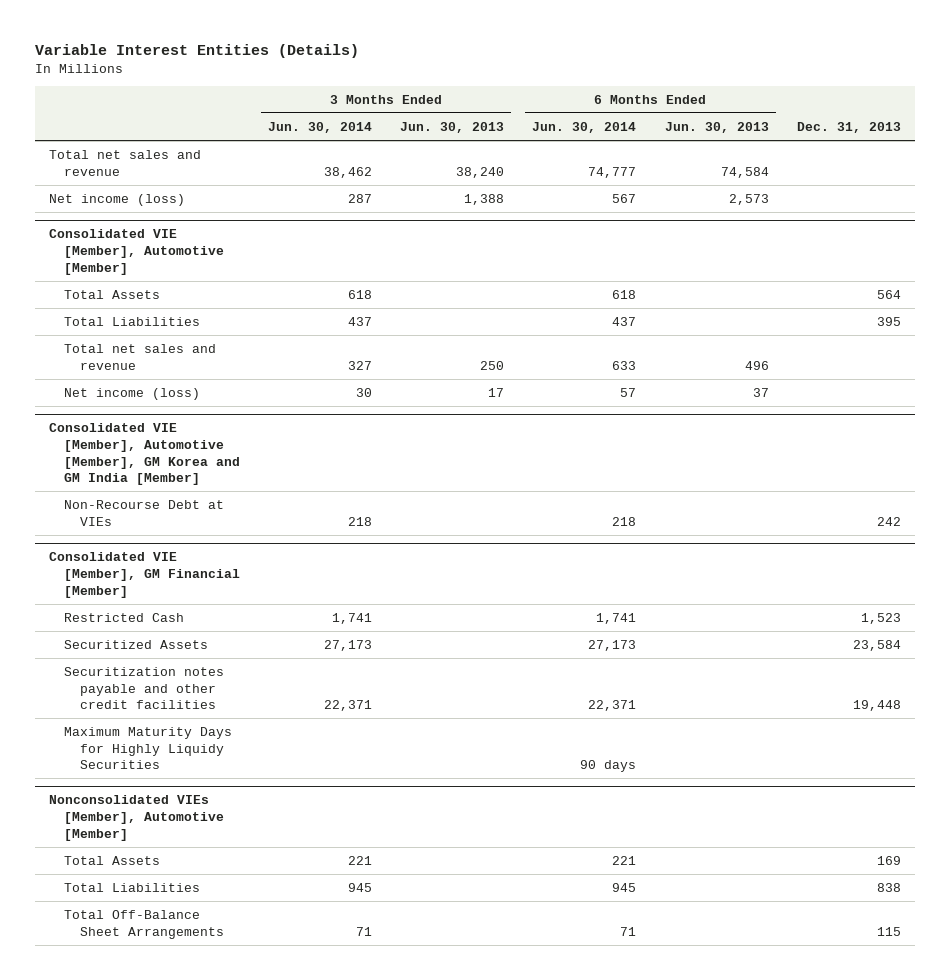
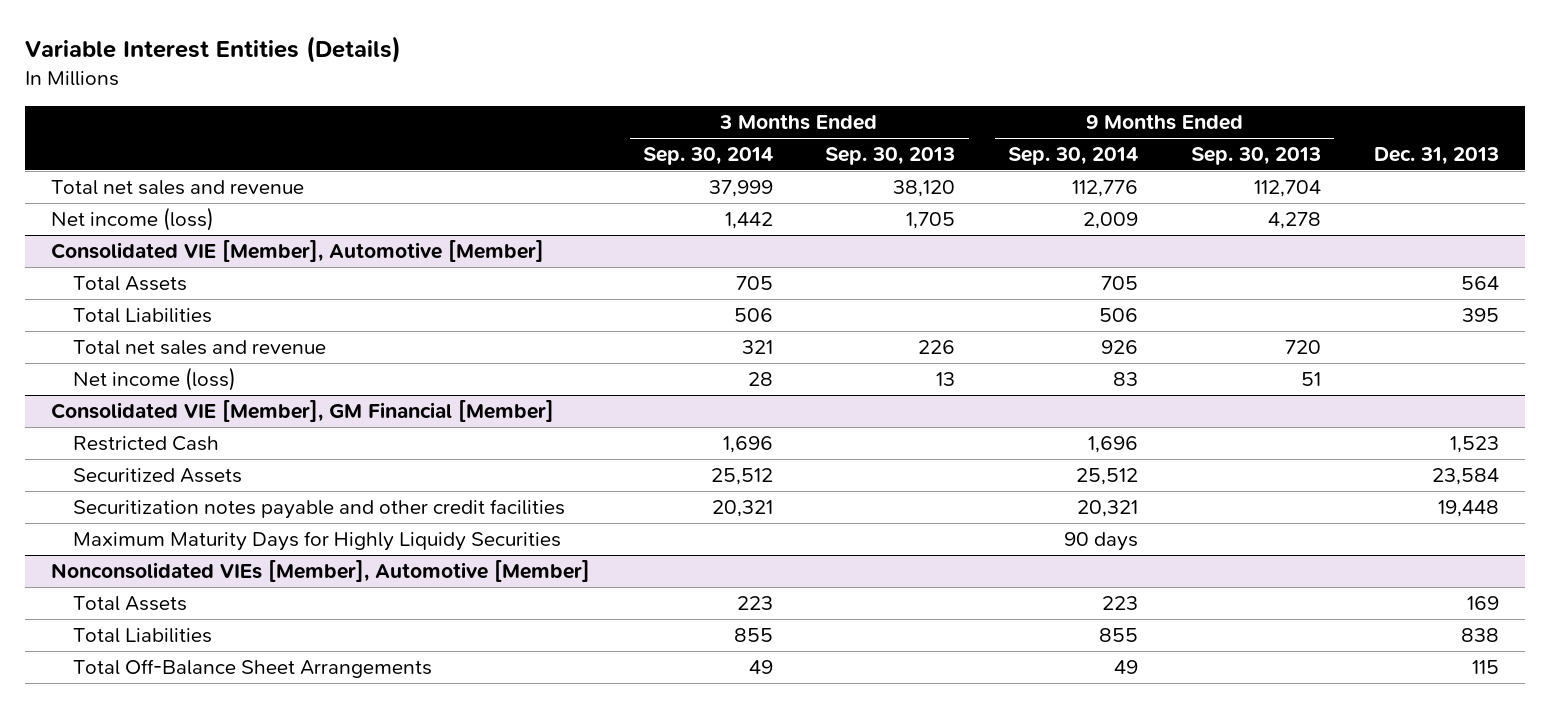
- | 3 Months Ended Jun. 30, 2014 | 3 Months Ended Jun. 30, 2013 | 6 Months Ended Jun. 30, 2014 | 6 Months Ended Jun. 30, 2013 | Dec. 31, 2013
+ | 3 Months Ended Sep. 30, 2014 | 3 Months Ended Sep. 30, 2013 | 9 Months Ended Sep. 30, 2014 | 9 Months Ended Sep. 30, 2013 | Dec. 31, 2013
- Consolidated VIE [Member], Automotive [Member], GM Korea and GM India [Member]
- Non-Recourse Debt at VIEs | 218 | | 218 | | 242

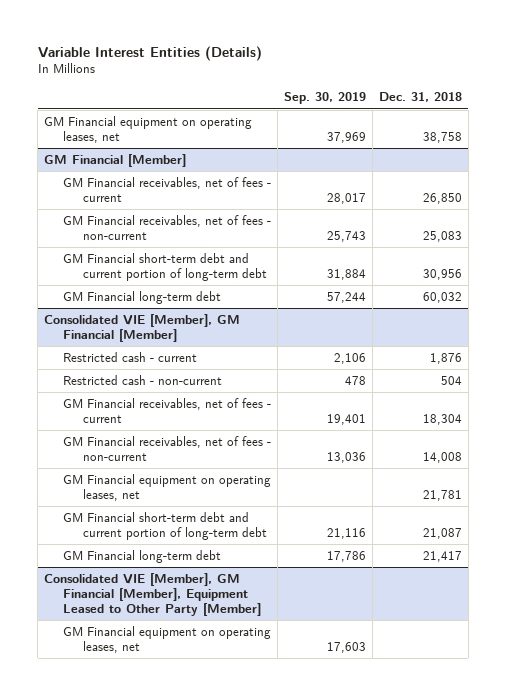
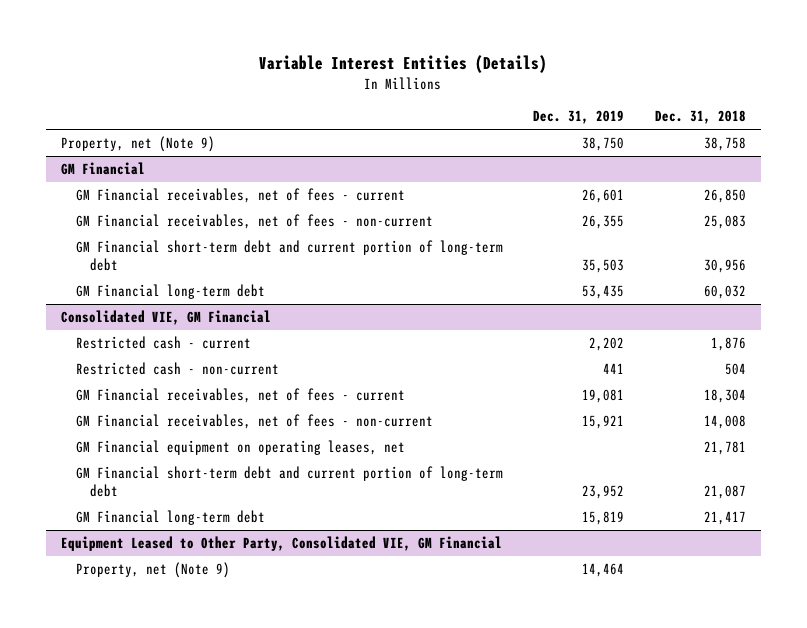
- | Sep. 30, 2019 | Dec. 31, 2018
+ | Dec. 31, 2019 | Dec. 31, 2018
- GM Financial equipment on operating leases, net | 37,969 | 38,758
- GM Financial [Member]
+ Property, net (Note 9) | 38,750 | 38,758
+ GM Financial
- Consolidated VIE [Member], GM Financial [Member]
+ Consolidated VIE, GM Financial
- Consolidated VIE [Member], GM Financial [Member], Equipment Leased to Other Party [Member]
- GM Financial equipment on operating leases, net | 17,603 |
+ Equipment Leased to Other Party, Consolidated VIE, GM Financial
+ Property, net (Note 9) | 14,464 |

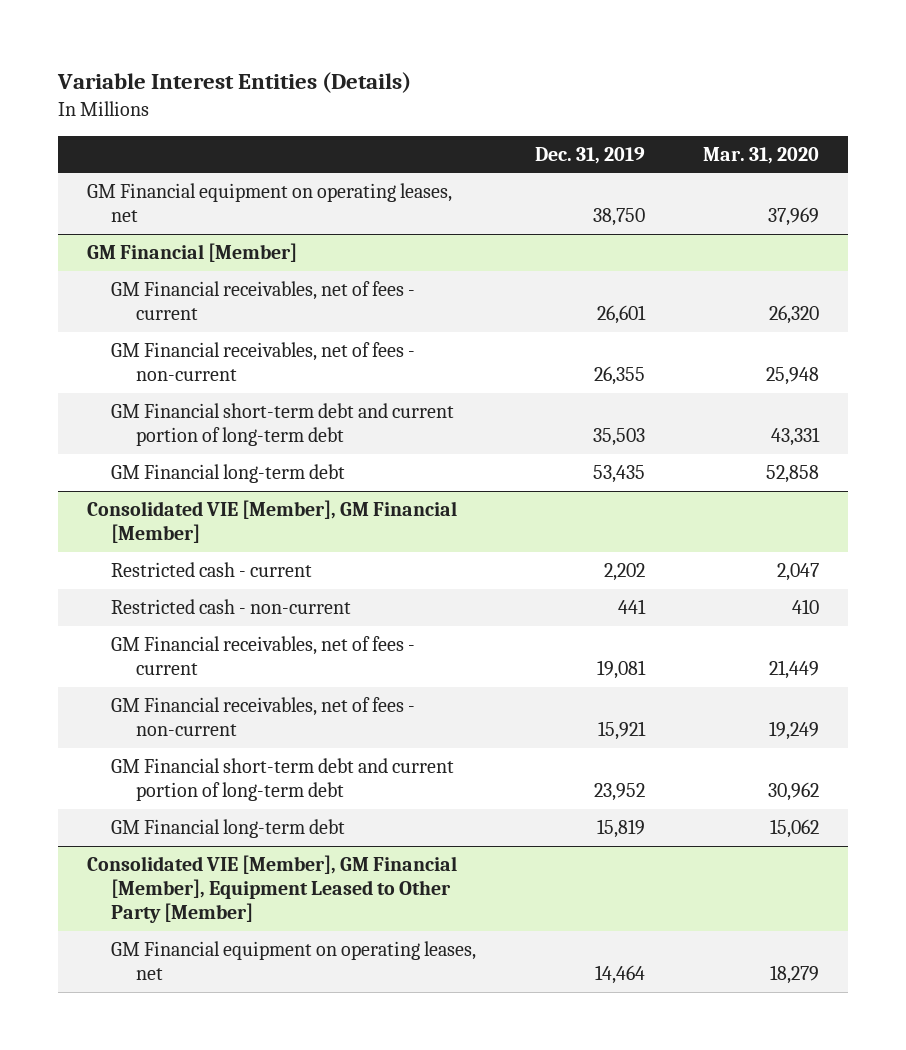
- | Dec. 31, 2019 | Dec. 31, 2018
+ | Dec. 31, 2019 | Mar. 31, 2020
- Property, net (Note 9) | 38,750 | 38,758
- GM Financial
+ GM Financial equipment on operating leases, net | 38,750 | 37,969
+ GM Financial [Member]
- Consolidated VIE, GM Financial
+ Consolidated VIE [Member], GM Financial [Member]
- GM Financial equipment on operating leases, net | | 21,781
- Equipment Leased to Other Party, Consolidated VIE, GM Financial
- Property, net (Note 9) | 14,464 |
+ Consolidated VIE [Member], GM Financial [Member], Equipment Leased to Other Party [Member]
+ GM Financial equipment on operating leases, net | 14,464 | 18,279

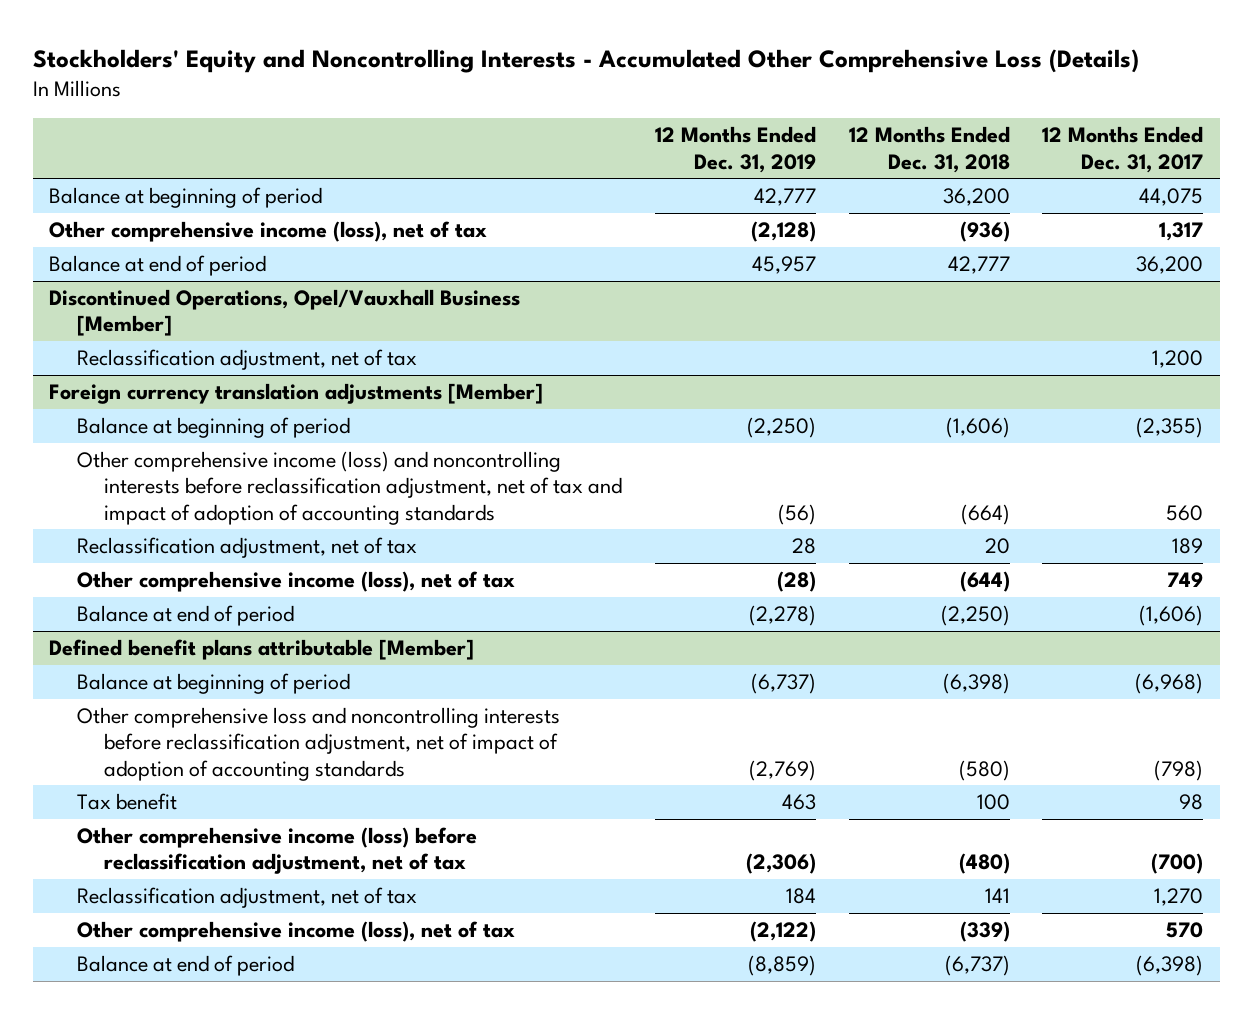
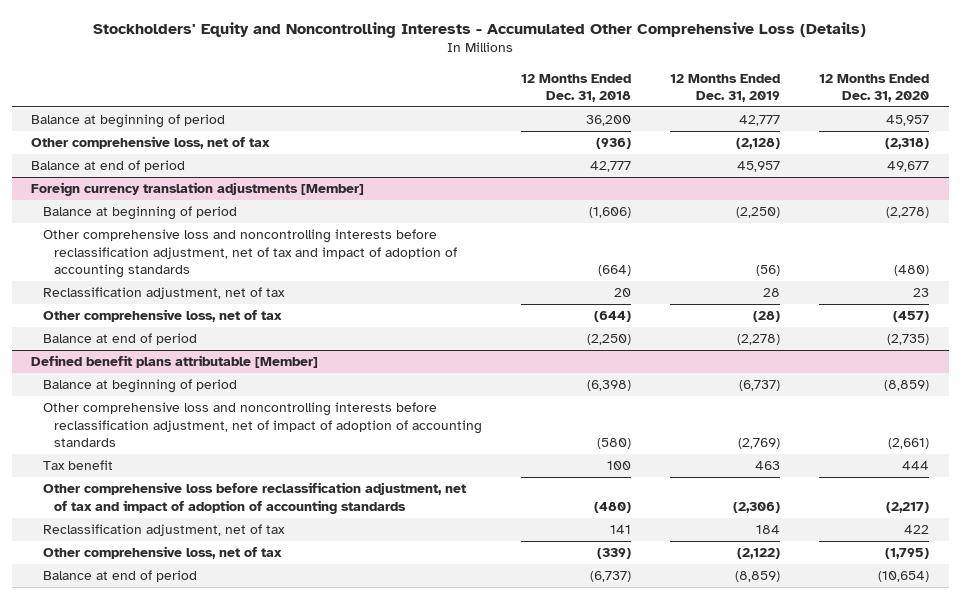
- | 12 Months Ended Dec. 31, 2019 | 12 Months Ended Dec. 31, 2018 | 12 Months Ended Dec. 31, 2017
+ | 12 Months Ended Dec. 31, 2018 | 12 Months Ended Dec. 31, 2019 | 12 Months Ended Dec. 31, 2020
- Other comprehensive income (loss), net of tax | (2,128) | (936) | 1,317
+ Other comprehensive loss, net of tax | (936) | (2,128) | (2,318)
- Discontinued Operations, Opel/Vauxhall Business [Member]
- Reclassification adjustment, net of tax | | | 1,200
@ Foreign currency translation adjustments [Member]
- Other comprehensive income (loss) and noncontrolling interests before reclassification adjustment, net of tax and impact of adoption of accounting standards | (56) | (664) | 560
+ Other comprehensive loss and noncontrolling interests before reclassification adjustment, net of tax and impact of adoption of accounting standards | (664) | (56) | (480)
- Other comprehensive income (loss), net of tax | (28) | (644) | 749
+ Other comprehensive loss, net of tax | (644) | (28) | (457)
@ Defined benefit plans attributable [Member]
- Other comprehensive income (loss) before reclassification adjustment, net of tax | (2,306) | (480) | (700)
+ Other comprehensive loss before reclassification adjustment, net of tax and impact of adoption of accounting standards | (480) | (2,306) | (2,217)
- Other comprehensive income (loss), net of tax | (2,122) | (339) | 570
+ Other comprehensive loss, net of tax | (339) | (2,122) | (1,795)

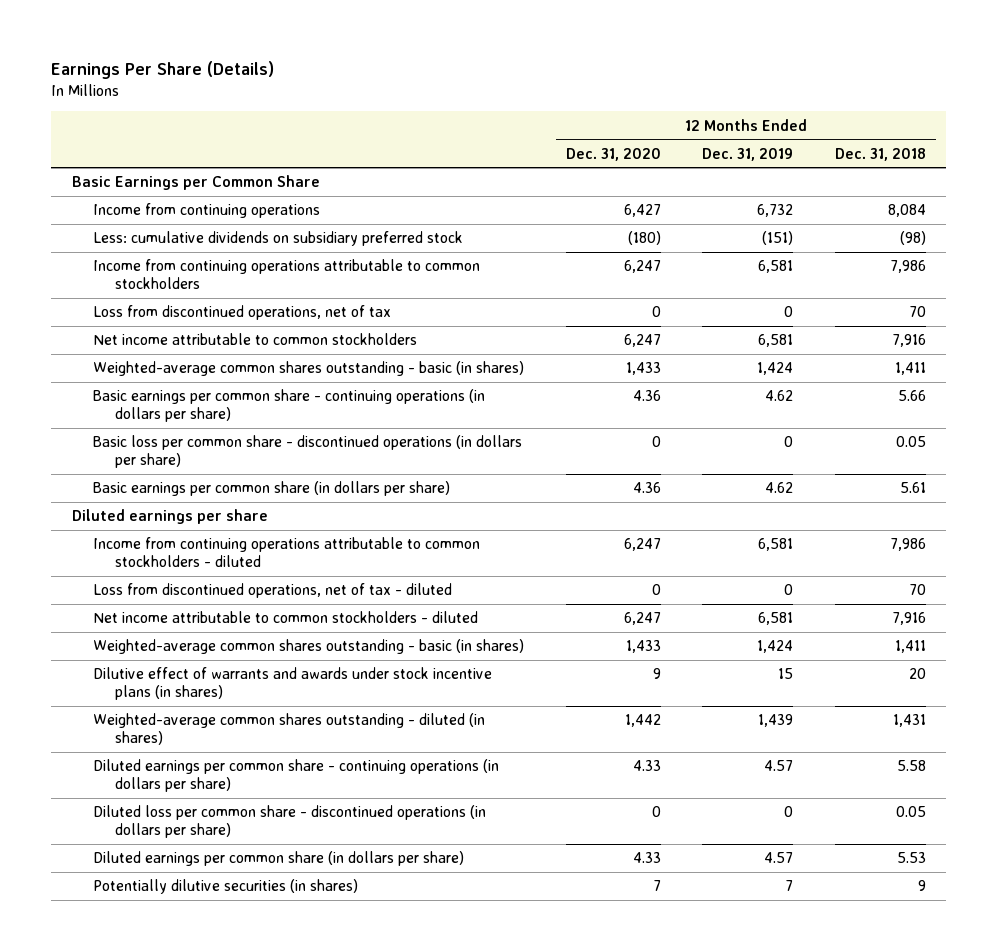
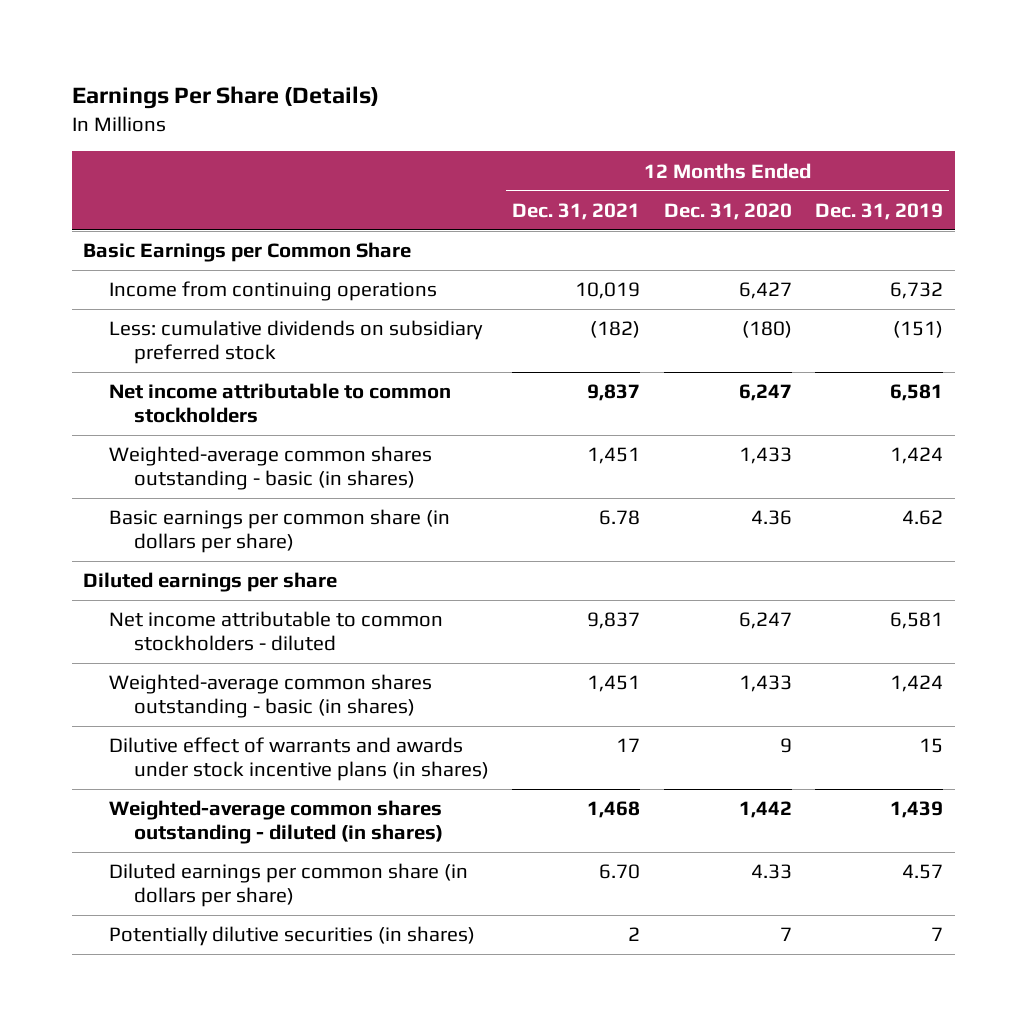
- | 12 Months Ended Dec. 31, 2020 | 12 Months Ended Dec. 31, 2019 | 12 Months Ended Dec. 31, 2018
+ | 12 Months Ended Dec. 31, 2021 | 12 Months Ended Dec. 31, 2020 | 12 Months Ended Dec. 31, 2019
- Income from continuing operations attributable to common stockholders | 6,247 | 6,581 | 7,986
- Loss from discontinued operations, net of tax | 0 | 0 | 70
- Basic earnings per common share - continuing operations (in dollars per share) | 4.36 | 4.62 | 5.66
- Basic loss per common share - discontinued operations (in dollars per share) | 0 | 0 | 0.05
- Income from continuing operations attributable to common stockholders - diluted | 6,247 | 6,581 | 7,986
- Loss from discontinued operations, net of tax - diluted | 0 | 0 | 70
- Diluted earnings per common share - continuing operations (in dollars per share) | 4.33 | 4.57 | 5.58
- Diluted loss per common share - discontinued operations (in dollars per share) | 0 | 0 | 0.05

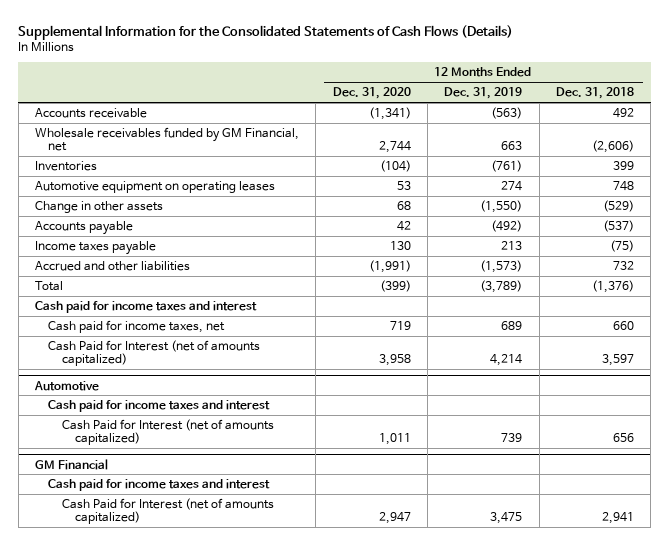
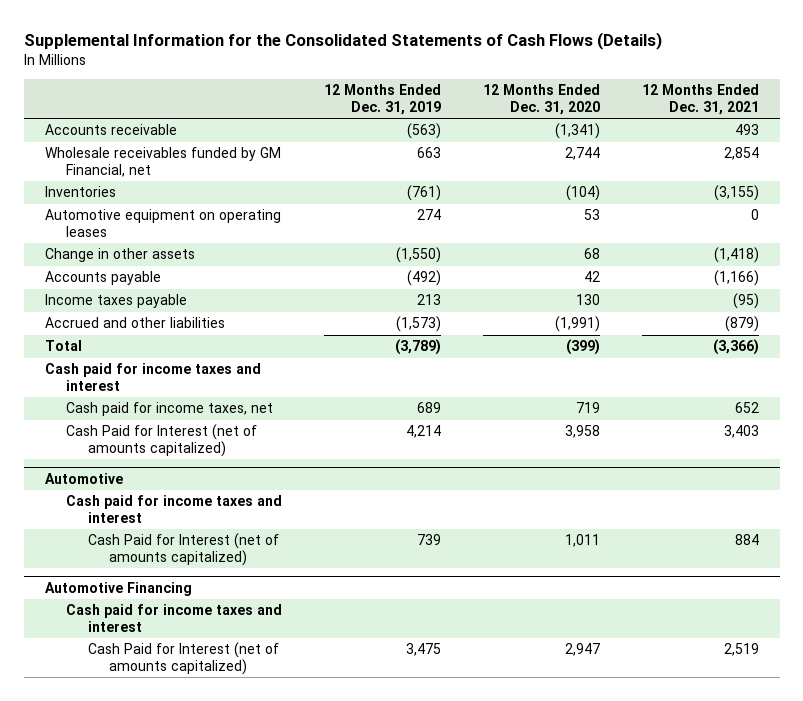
- | 12 Months Ended Dec. 31, 2020 | 12 Months Ended Dec. 31, 2019 | 12 Months Ended Dec. 31, 2018
+ | 12 Months Ended Dec. 31, 2019 | 12 Months Ended Dec. 31, 2020 | 12 Months Ended Dec. 31, 2021
- GM Financial
+ Automotive Financing

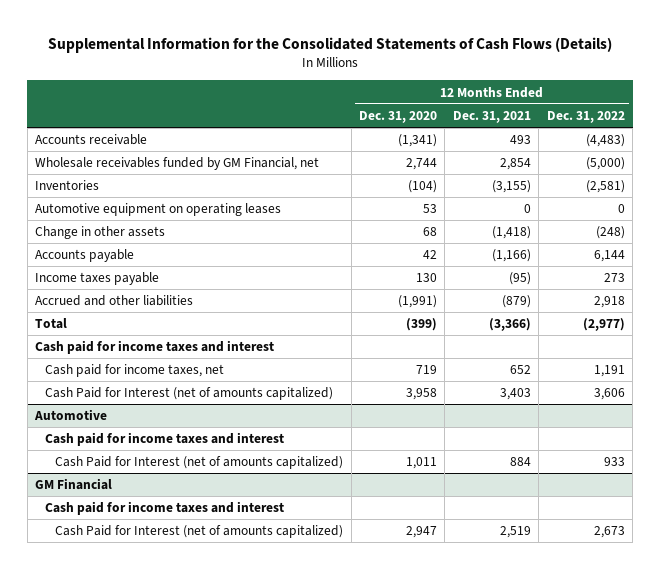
- | 12 Months Ended Dec. 31, 2019 | 12 Months Ended Dec. 31, 2020 | 12 Months Ended Dec. 31, 2021
+ | 12 Months Ended Dec. 31, 2020 | 12 Months Ended Dec. 31, 2021 | 12 Months Ended Dec. 31, 2022
- Automotive Financing
+ GM Financial

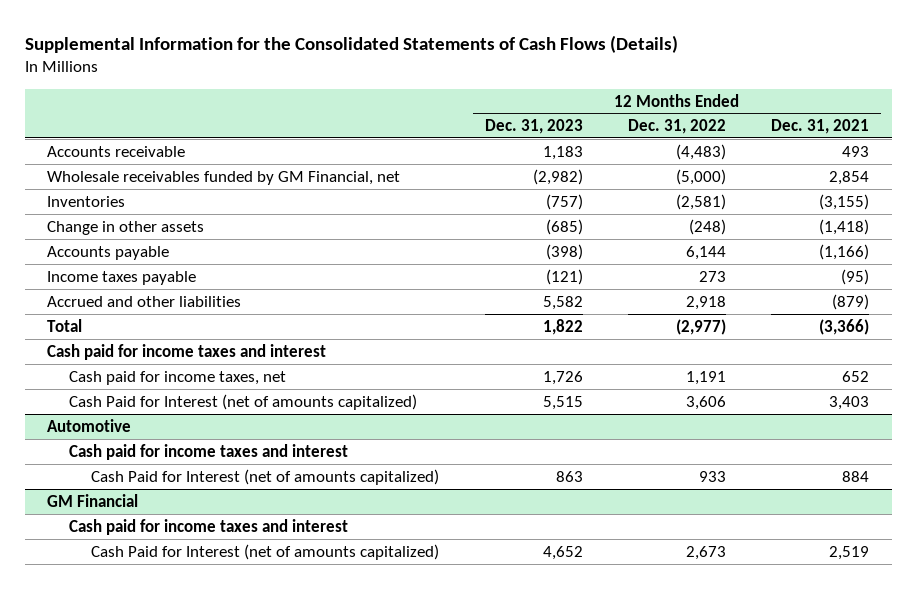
- | 12 Months Ended Dec. 31, 2020 | 12 Months Ended Dec. 31, 2021 | 12 Months Ended Dec. 31, 2022
+ | 12 Months Ended Dec. 31, 2023 | 12 Months Ended Dec. 31, 2022 | 12 Months Ended Dec. 31, 2021
- Automotive equipment on operating leases | 53 | 0 | 0

